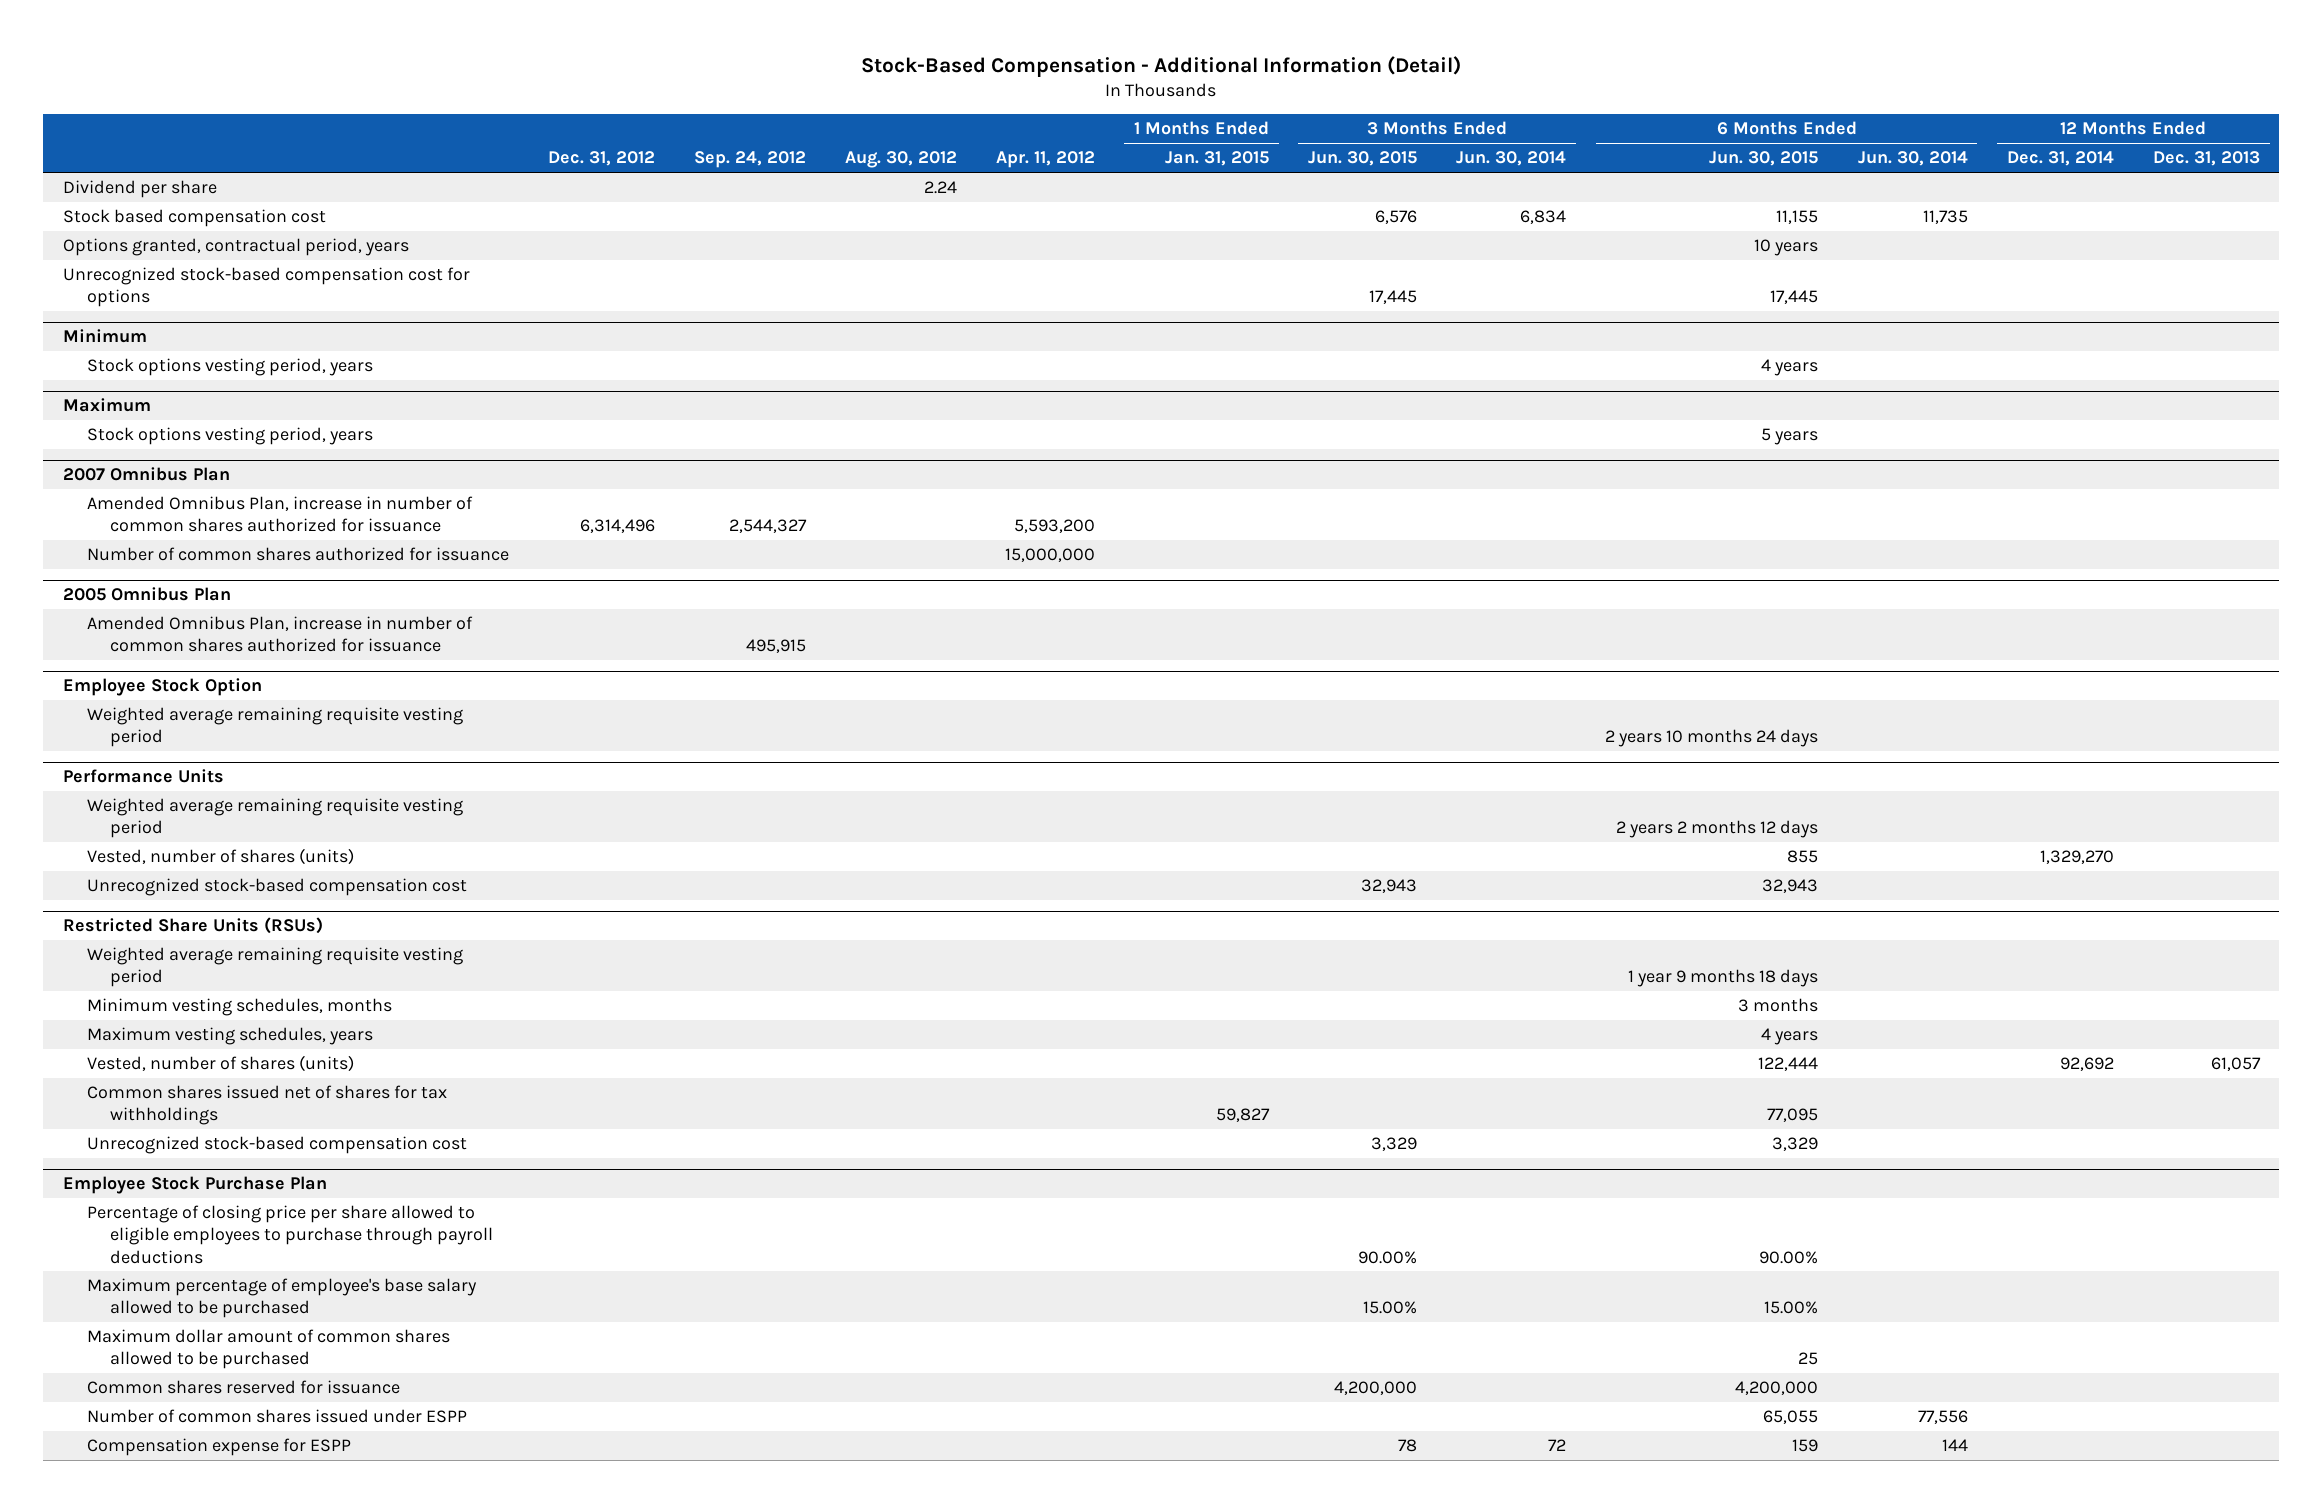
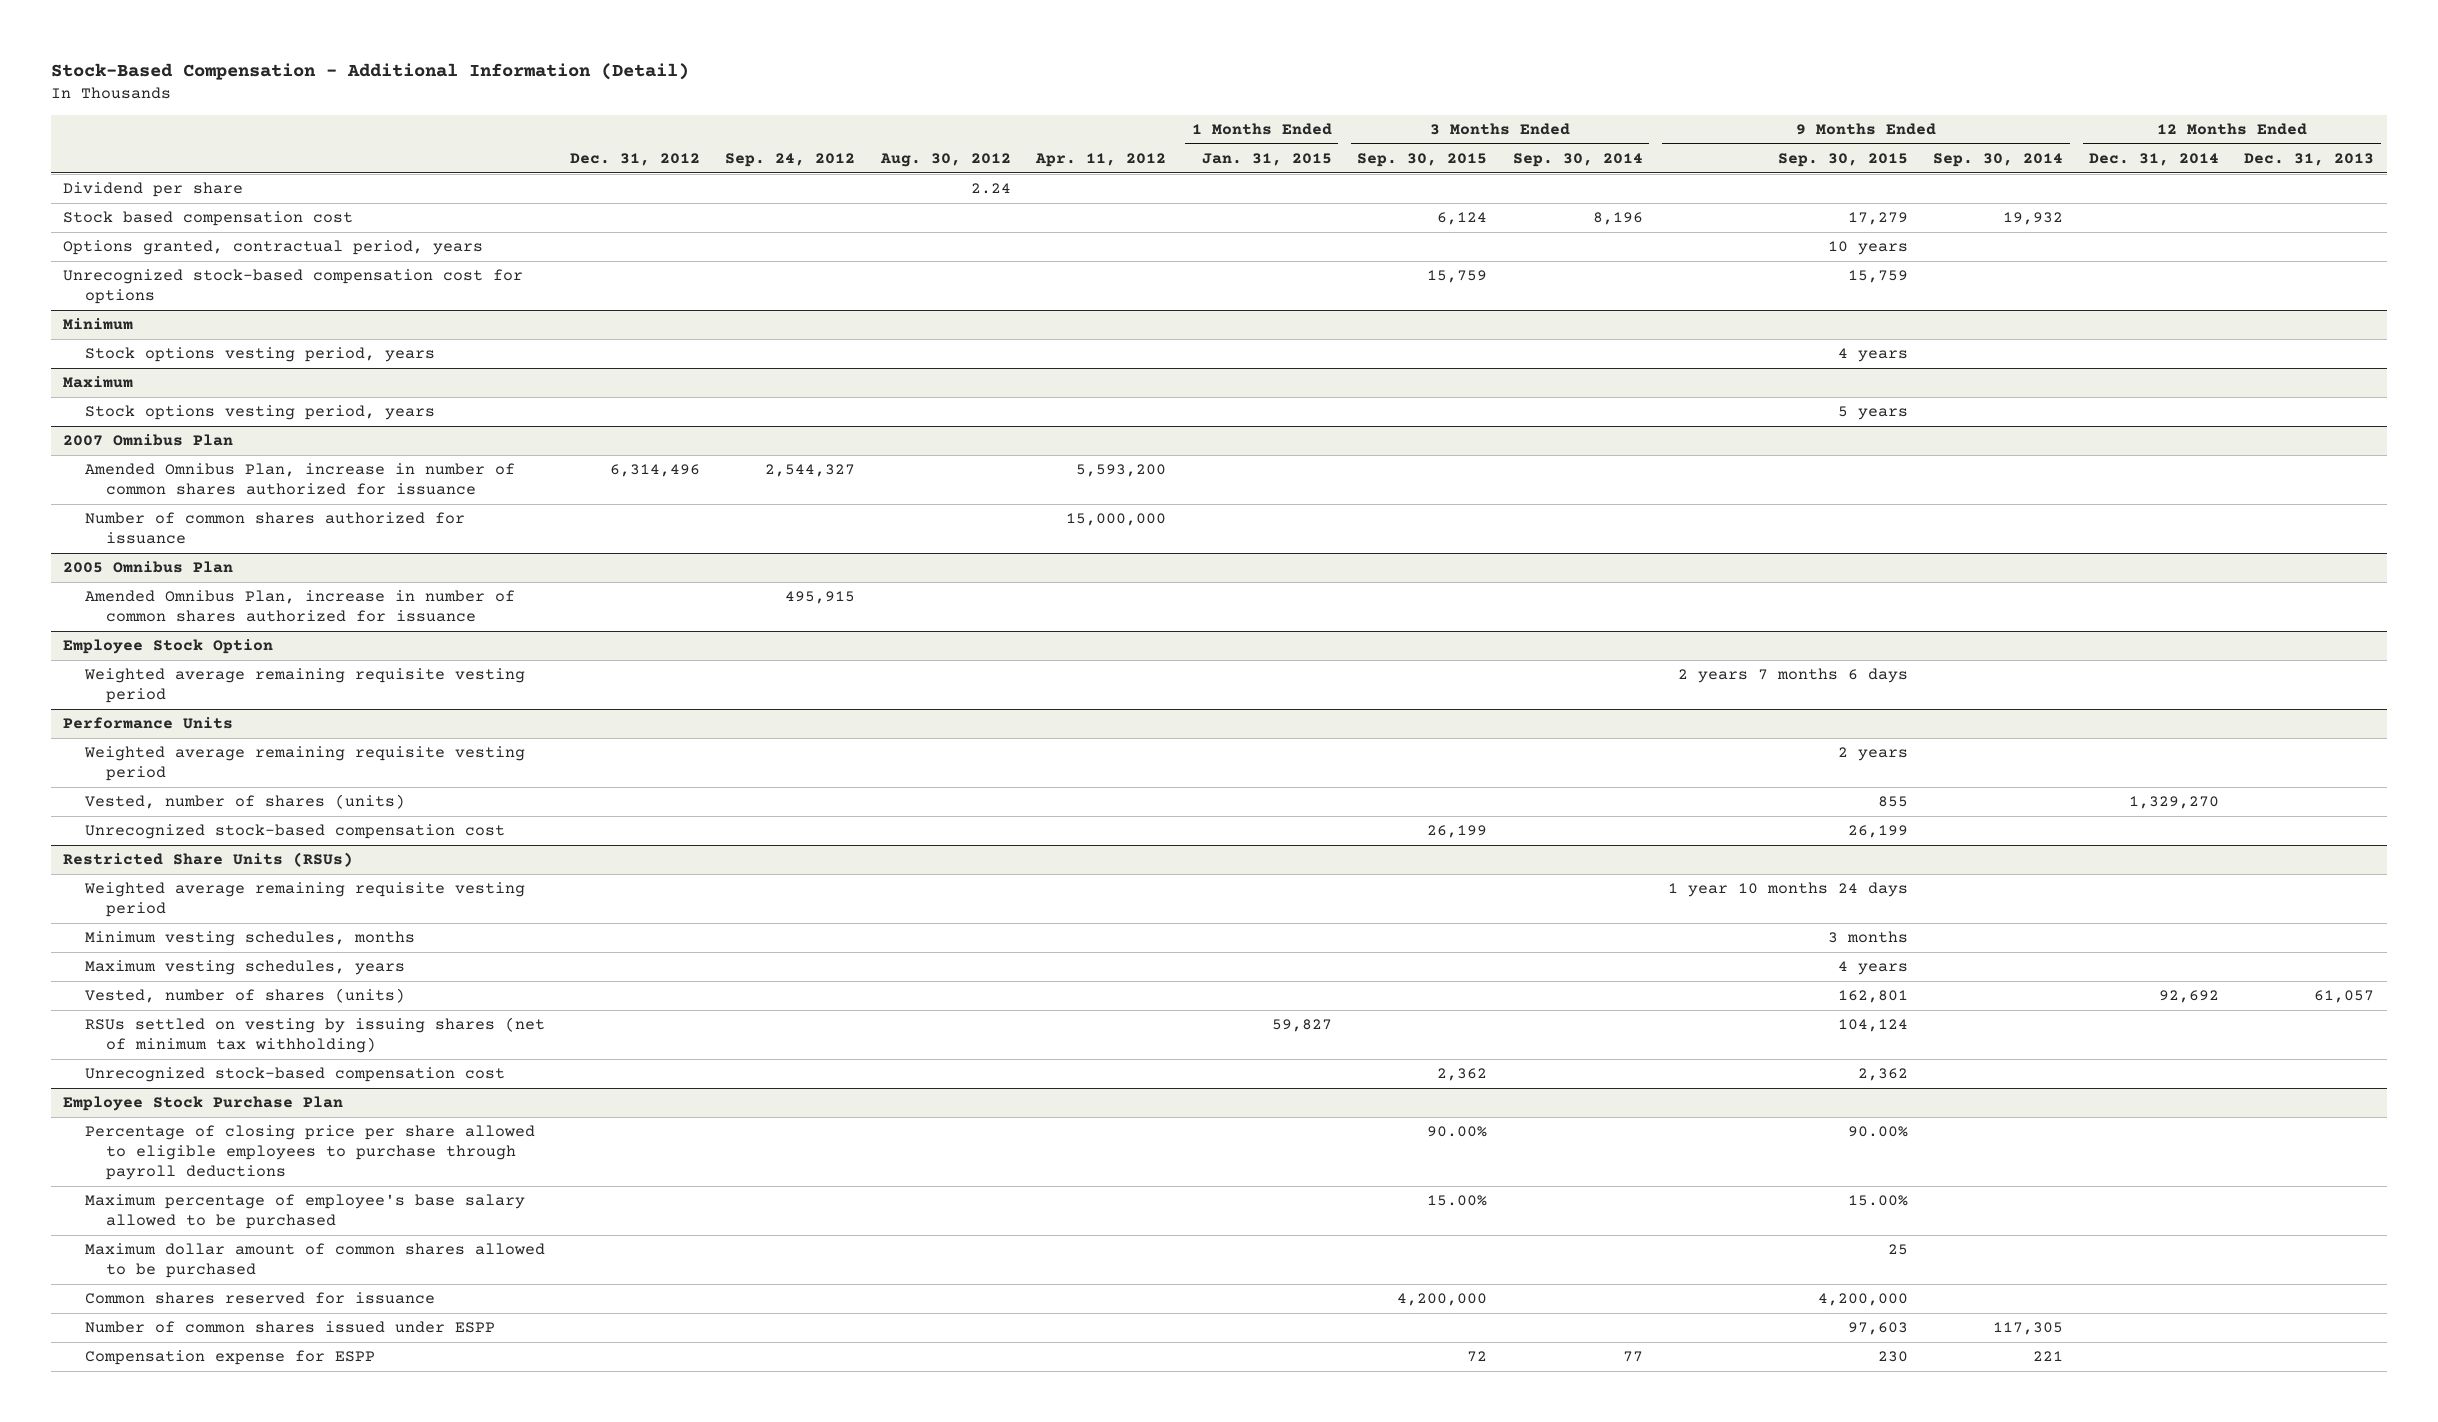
- | Dec. 31, 2012 | Sep. 24, 2012 | Aug. 30, 2012 | Apr. 11, 2012 | 1 Months Ended Jan. 31, 2015 | 3 Months Ended Jun. 30, 2015 | 3 Months Ended Jun. 30, 2014 | 6 Months Ended Jun. 30, 2015 | 6 Months Ended Jun. 30, 2014 | 12 Months Ended Dec. 31, 2014 | 12 Months Ended Dec. 31, 2013
+ | Dec. 31, 2012 | Sep. 24, 2012 | Aug. 30, 2012 | Apr. 11, 2012 | 1 Months Ended Jan. 31, 2015 | 3 Months Ended Sep. 30, 2015 | 3 Months Ended Sep. 30, 2014 | 9 Months Ended Sep. 30, 2015 | 9 Months Ended Sep. 30, 2014 | 12 Months Ended Dec. 31, 2014 | 12 Months Ended Dec. 31, 2013
@ Restricted Share Units (RSUs)
- Common shares issued net of shares for tax withholdings | | | | | 59,827 | | | 77,095 | | |
+ RSUs settled on vesting by issuing shares (net of minimum tax withholding) | | | | | 59,827 | | | 104,124 | | |

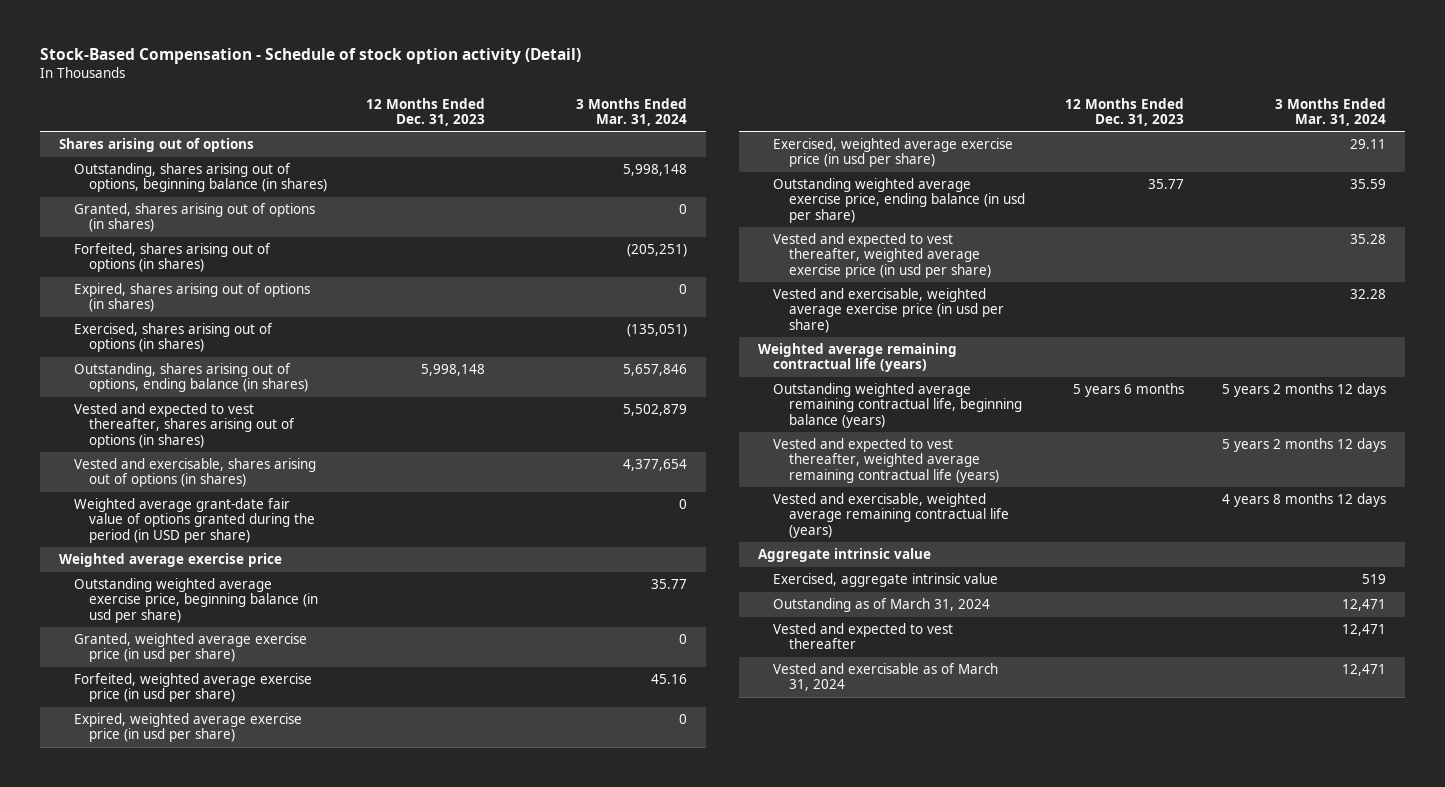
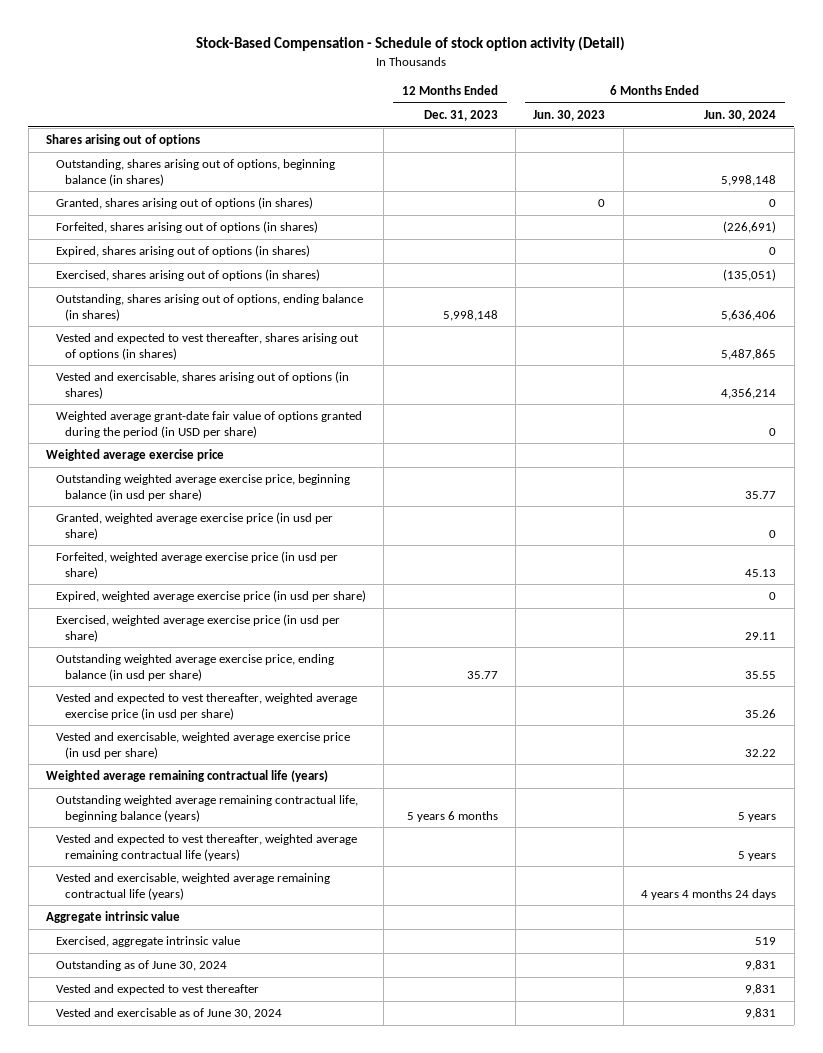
- | 12 Months Ended Dec. 31, 2023 | 3 Months Ended Mar. 31, 2024
+ | 12 Months Ended Dec. 31, 2023 | 6 Months Ended Jun. 30, 2023 | 6 Months Ended Jun. 30, 2024
- Outstanding as of March 31, 2024 | | 12,471
+ Outstanding as of June 30, 2024 | | | 9,831
- Vested and exercisable as of March 31, 2024 | | 12,471
+ Vested and exercisable as of June 30, 2024 | | | 9,831

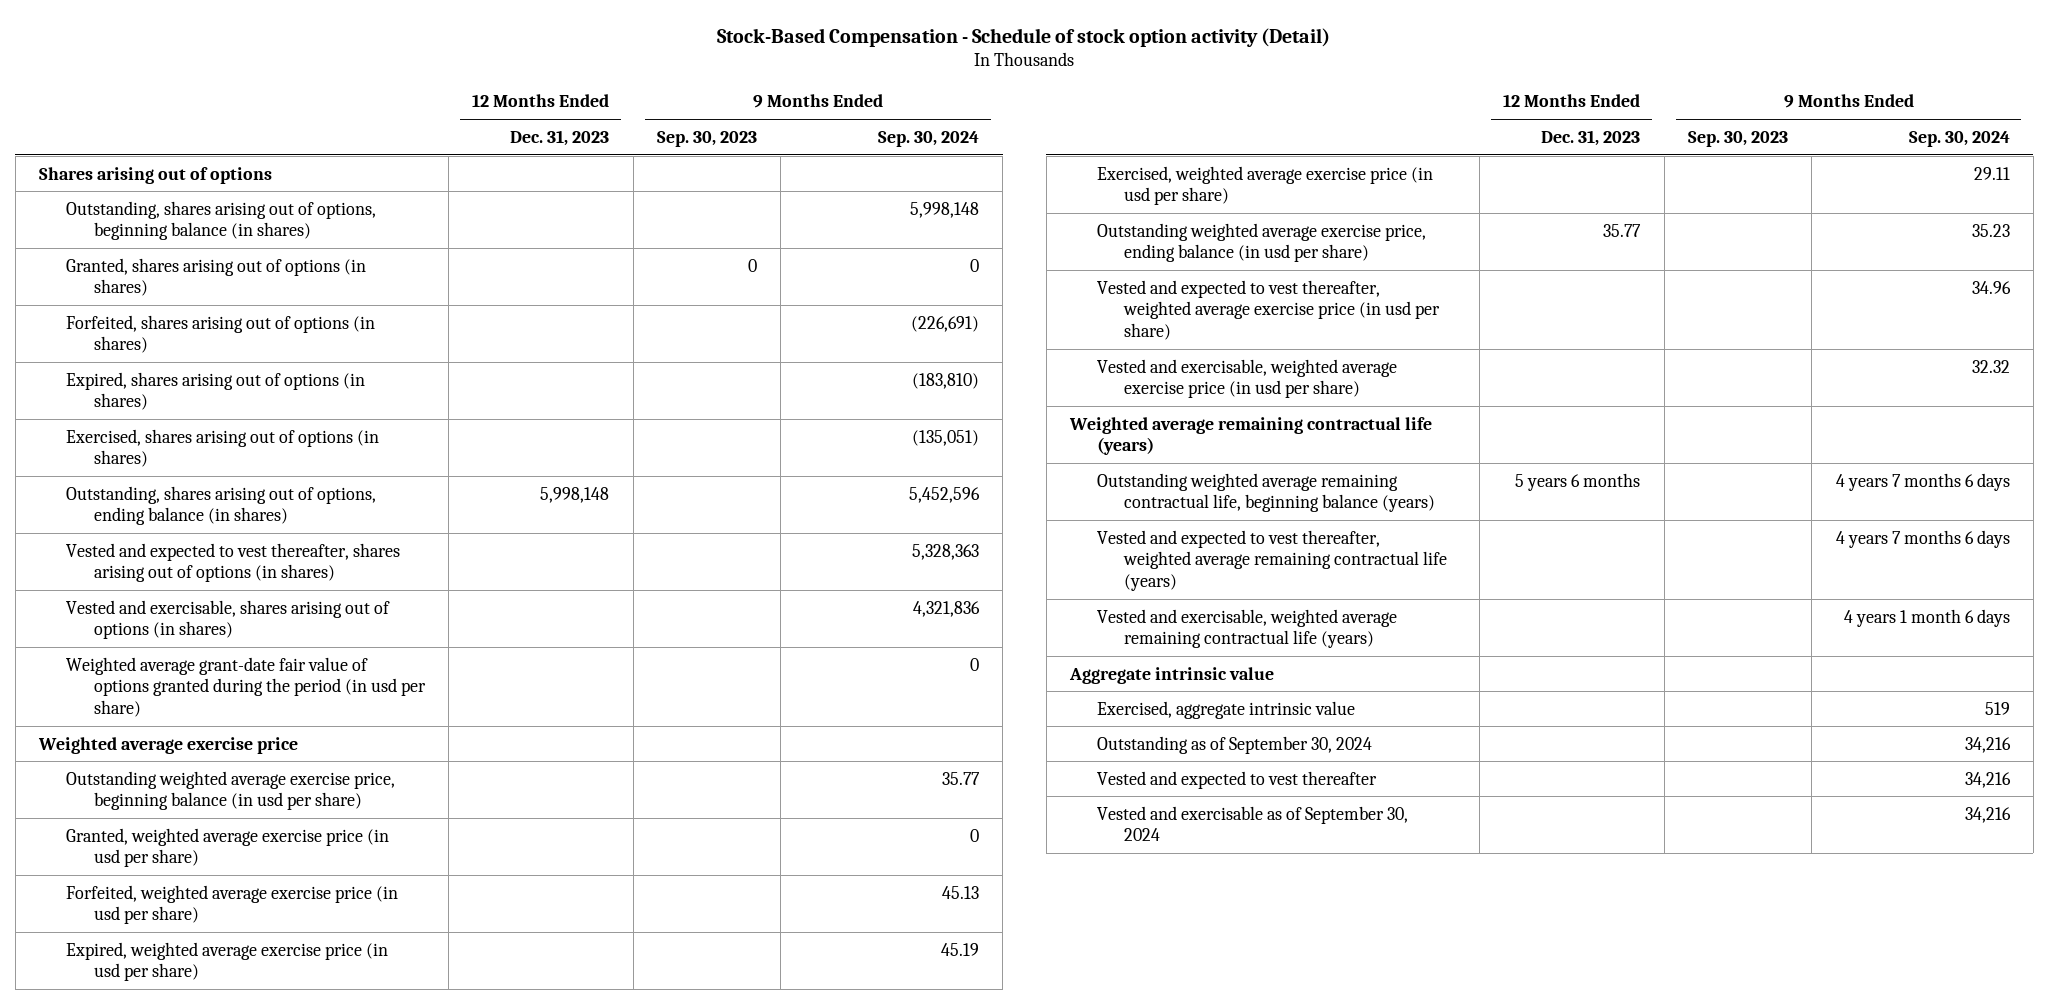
- | 12 Months Ended Dec. 31, 2023 | 6 Months Ended Jun. 30, 2023 | 6 Months Ended Jun. 30, 2024
+ | 12 Months Ended Dec. 31, 2023 | 9 Months Ended Sep. 30, 2023 | 9 Months Ended Sep. 30, 2024
- Weighted average grant-date fair value of options granted during the period (in USD per share) | | | 0
+ Weighted average grant-date fair value of options granted during the period (in usd per share) | | | 0
- Outstanding as of June 30, 2024 | | | 9,831
+ Outstanding as of September 30, 2024 | | | 34,216
- Vested and exercisable as of June 30, 2024 | | | 9,831
+ Vested and exercisable as of September 30, 2024 | | | 34,216

